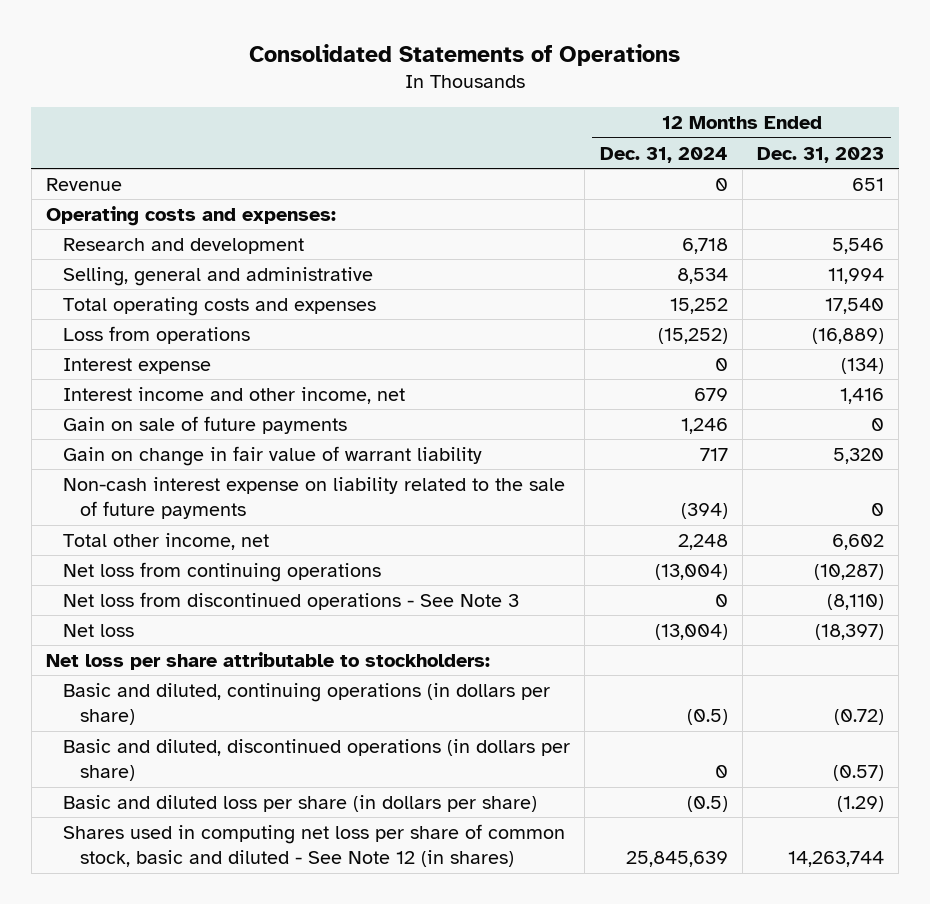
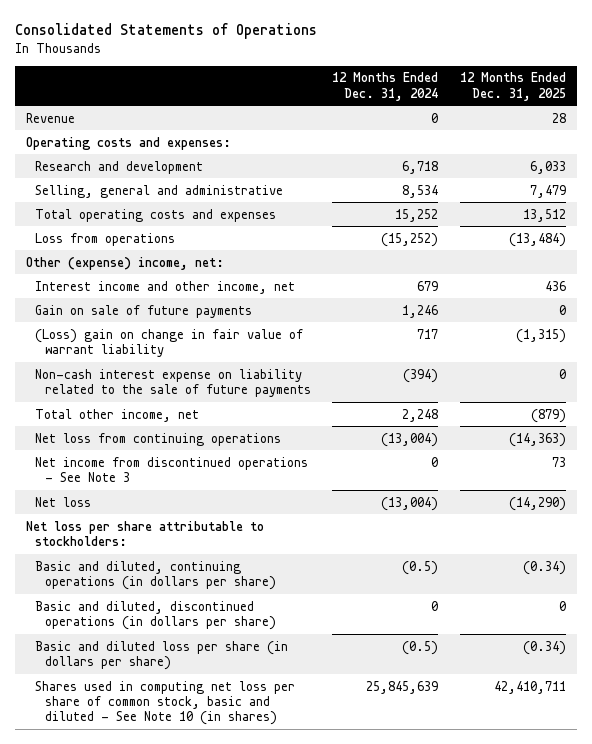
- | 12 Months Ended Dec. 31, 2024 | 12 Months Ended Dec. 31, 2023
+ | 12 Months Ended Dec. 31, 2024 | 12 Months Ended Dec. 31, 2025
- Interest expense | 0 | (134)
+ Other (expense) income, net:
- Gain on change in fair value of warrant liability | 717 | 5,320
+ (Loss) gain on change in fair value of warrant liability | 717 | (1,315)
- Net loss from discontinued operations - See Note 3 | 0 | (8,110)
+ Net income from discontinued operations - See Note 3 | 0 | 73
- Shares used in computing net loss per share of common stock, basic and diluted - See Note 12 (in shares) | 25,845,639 | 14,263,744
+ Shares used in computing net loss per share of common stock, basic and diluted - See Note 10 (in shares) | 25,845,639 | 42,410,711

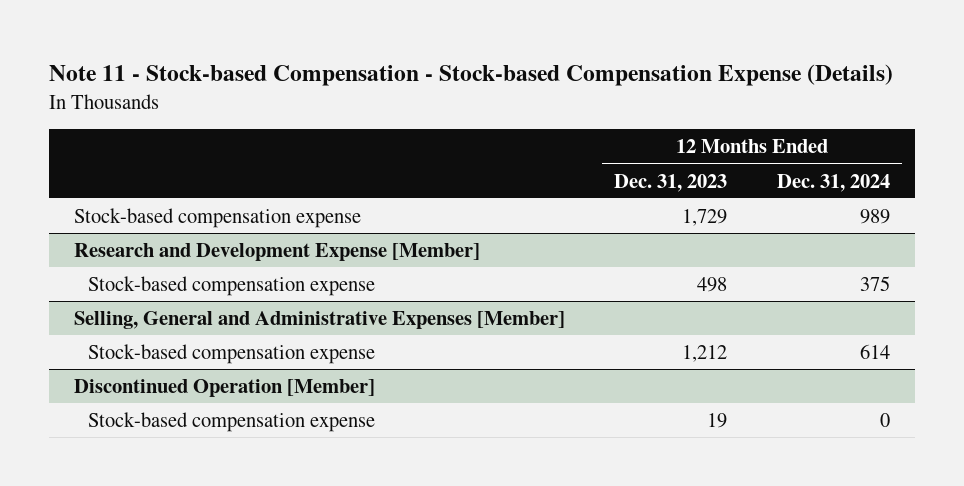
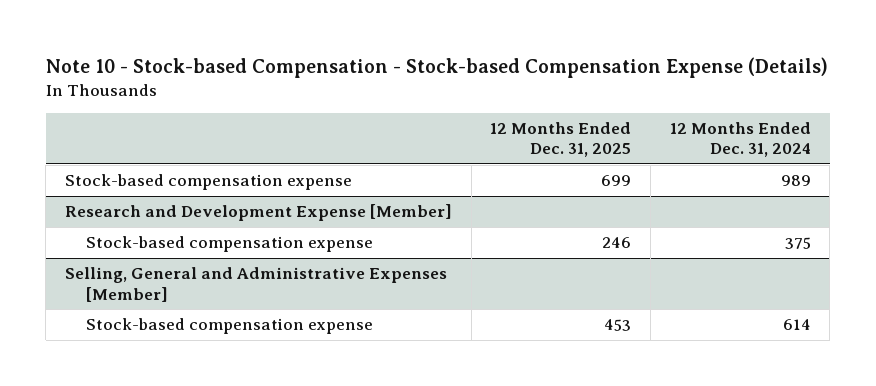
- Note 11 - Stock-based Compensation - Stock-based Compensation Expense (Details)
+ Note 10 - Stock-based Compensation - Stock-based Compensation Expense (Details)
- | 12 Months Ended Dec. 31, 2023 | 12 Months Ended Dec. 31, 2024
+ | 12 Months Ended Dec. 31, 2025 | 12 Months Ended Dec. 31, 2024
- Discontinued Operation [Member]
- Stock-based compensation expense | 19 | 0

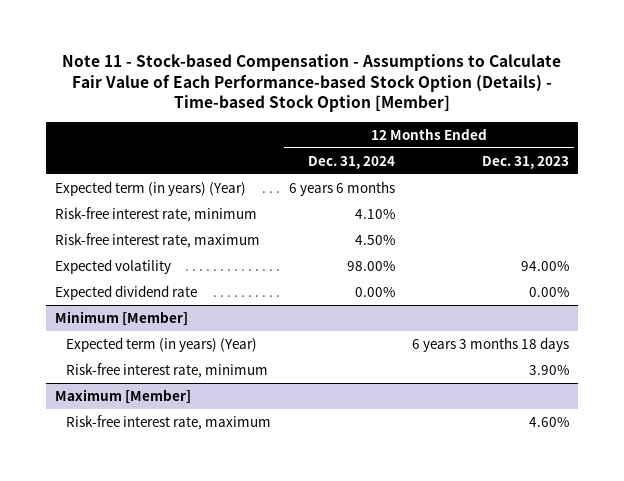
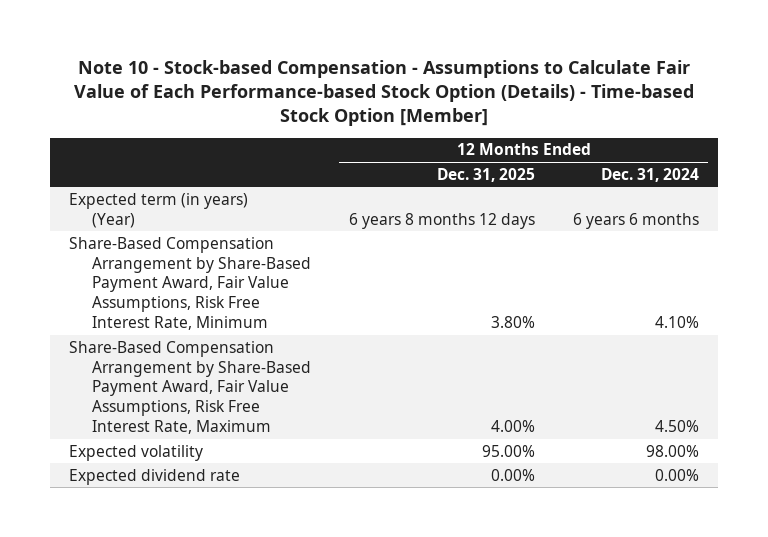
- Note 11 - Stock-based Compensation - Assumptions to Calculate Fair Value of Each Performance-based Stock Option (Details) - Time-based Stock Option [Member]
+ Note 10 - Stock-based Compensation - Assumptions to Calculate Fair Value of Each Performance-based Stock Option (Details) - Time-based Stock Option [Member]
- | 12 Months Ended Dec. 31, 2024 | 12 Months Ended Dec. 31, 2023
+ | 12 Months Ended Dec. 31, 2025 | 12 Months Ended Dec. 31, 2024
- Risk-free interest rate, minimum | 4.10% |
- Risk-free interest rate, maximum | 4.50% |
+ Share-Based Compensation Arrangement by Share-Based Payment Award, Fair Value Assumptions, Risk Free Interest Rate, Minimum | 3.80% | 4.10%
+ Share-Based Compensation Arrangement by Share-Based Payment Award, Fair Value Assumptions, Risk Free Interest Rate, Maximum | 4.00% | 4.50%
- Minimum [Member]
- Expected term (in years) (Year) | | 6 years 3 months 18 days
- Risk-free interest rate, minimum | | 3.90%
- Maximum [Member]
- Risk-free interest rate, maximum | | 4.60%

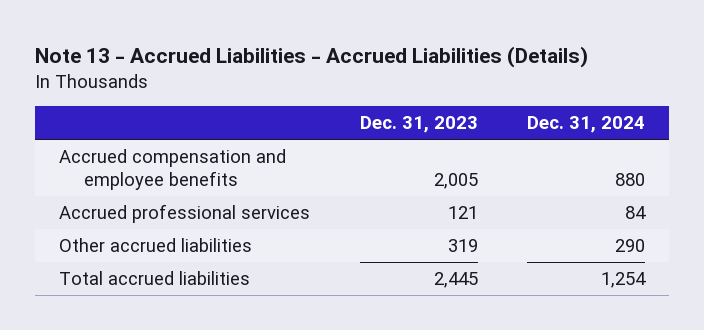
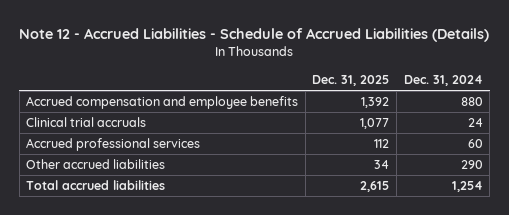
- Note 13 - Accrued Liabilities - Accrued Liabilities (Details)
+ Note 12 - Accrued Liabilities - Schedule of Accrued Liabilities (Details)
- | Dec. 31, 2023 | Dec. 31, 2024
+ | Dec. 31, 2025 | Dec. 31, 2024
- Accrued professional services | 121 | 84
+ Clinical trial accruals | 1,077 | 24
+ Accrued professional services | 112 | 60

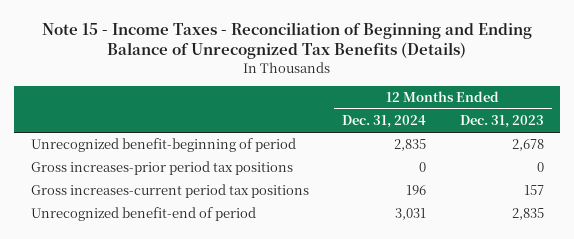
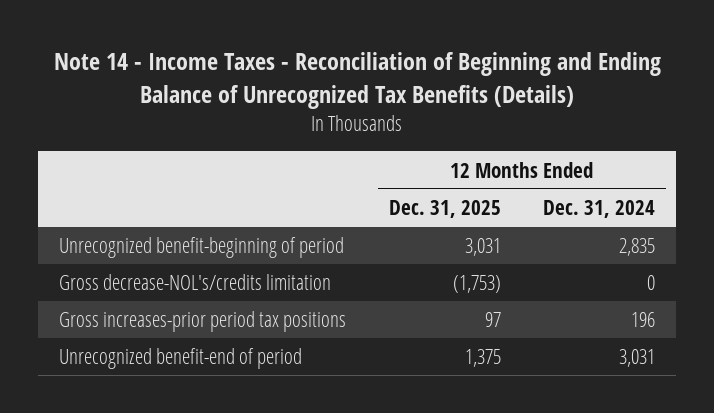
- Note 15 - Income Taxes - Reconciliation of Beginning and Ending Balance of Unrecognized Tax Benefits (Details)
+ Note 14 - Income Taxes - Reconciliation of Beginning and Ending Balance of Unrecognized Tax Benefits (Details)
- | 12 Months Ended Dec. 31, 2024 | 12 Months Ended Dec. 31, 2023
+ | 12 Months Ended Dec. 31, 2025 | 12 Months Ended Dec. 31, 2024
- Gross increases-prior period tax positions | 0 | 0
- Gross increases-current period tax positions | 196 | 157
+ Gross decrease-NOL's/credits limitation | (1,753) | 0
+ Gross increases-prior period tax positions | 97 | 196

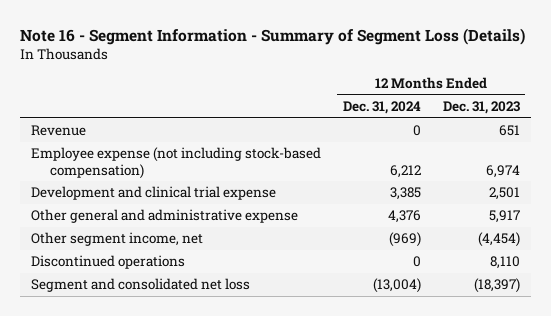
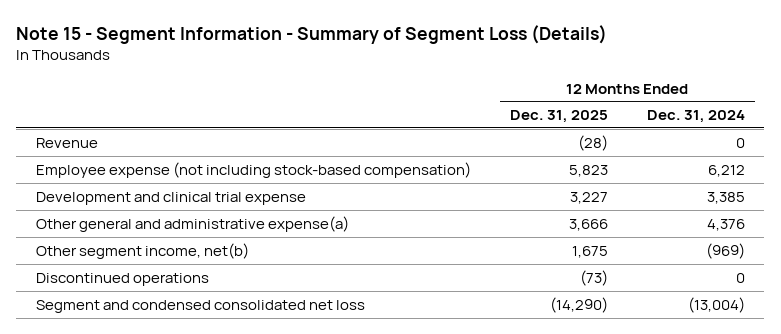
- Note 16 - Segment Information - Summary of Segment Loss (Details)
+ Note 15 - Segment Information - Summary of Segment Loss (Details)
- | 12 Months Ended Dec. 31, 2024 | 12 Months Ended Dec. 31, 2023
+ | 12 Months Ended Dec. 31, 2025 | 12 Months Ended Dec. 31, 2024
- Other general and administrative expense | 4,376 | 5,917
- Other segment income, net | (969) | (4,454)
+ Other general and administrative expense(a) | 3,666 | 4,376
+ Other segment income, net(b) | 1,675 | (969)
- Segment and consolidated net loss | (13,004) | (18,397)
+ Segment and condensed consolidated net loss | (14,290) | (13,004)

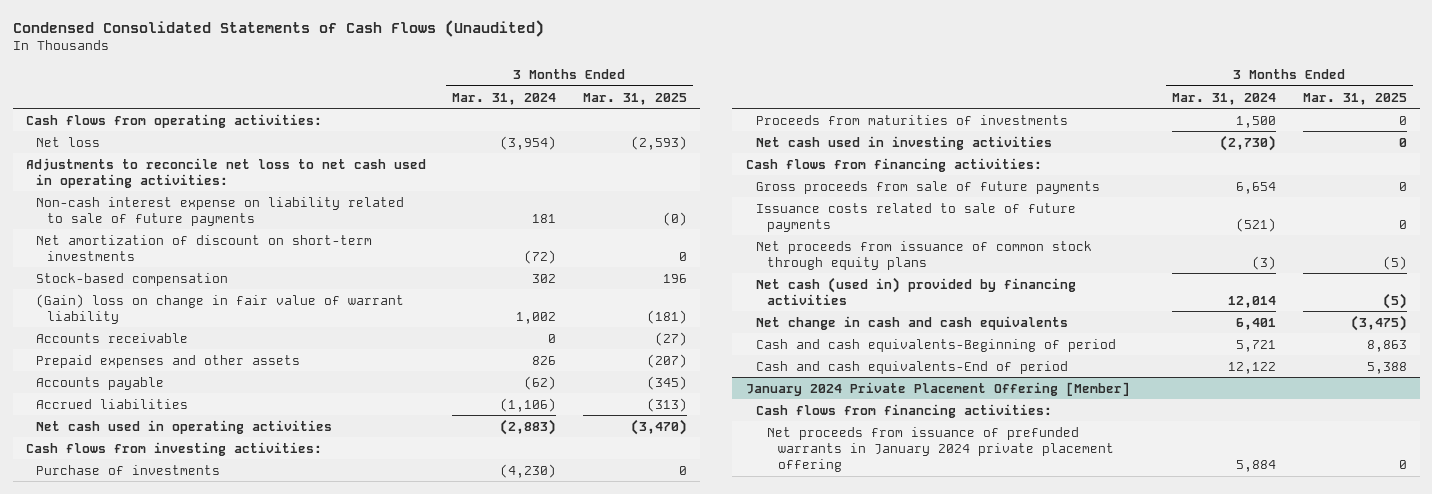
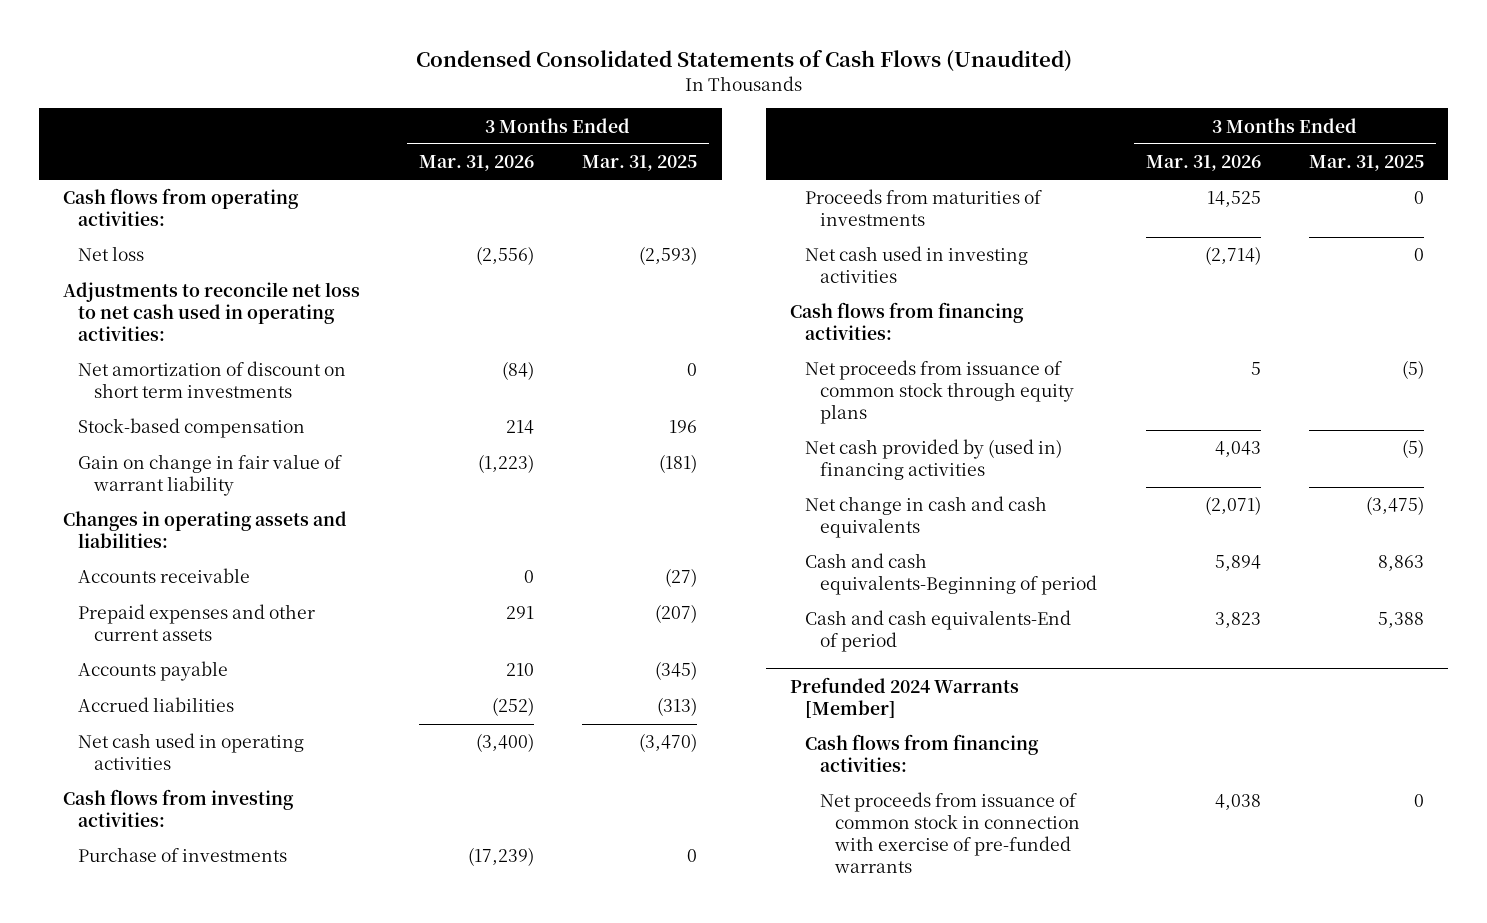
- | 3 Months Ended Mar. 31, 2024 | 3 Months Ended Mar. 31, 2025
+ | 3 Months Ended Mar. 31, 2026 | 3 Months Ended Mar. 31, 2025
- Non-cash interest expense on liability related to sale of future payments | 181 | (0)
- Net amortization of discount on short-term investments | (72) | 0
+ Net amortization of discount on short term investments | (84) | 0
- (Gain) loss on change in fair value of warrant liability | 1,002 | (181)
+ Gain on change in fair value of warrant liability | (1,223) | (181)
+ Changes in operating assets and liabilities:
- Prepaid expenses and other assets | 826 | (207)
+ Prepaid expenses and other current assets | 291 | (207)
- Gross proceeds from sale of future payments | 6,654 | 0
- Issuance costs related to sale of future payments | (521) | 0
- Net cash (used in) provided by financing activities | 12,014 | (5)
+ Net cash provided by (used in) financing activities | 4,043 | (5)
- January 2024 Private Placement Offering [Member]
+ Prefunded 2024 Warrants [Member]
- Net proceeds from issuance of prefunded warrants in January 2024 private placement offering | 5,884 | 0
+ Net proceeds from issuance of common stock in connection with exercise of pre-funded warrants | 4,038 | 0

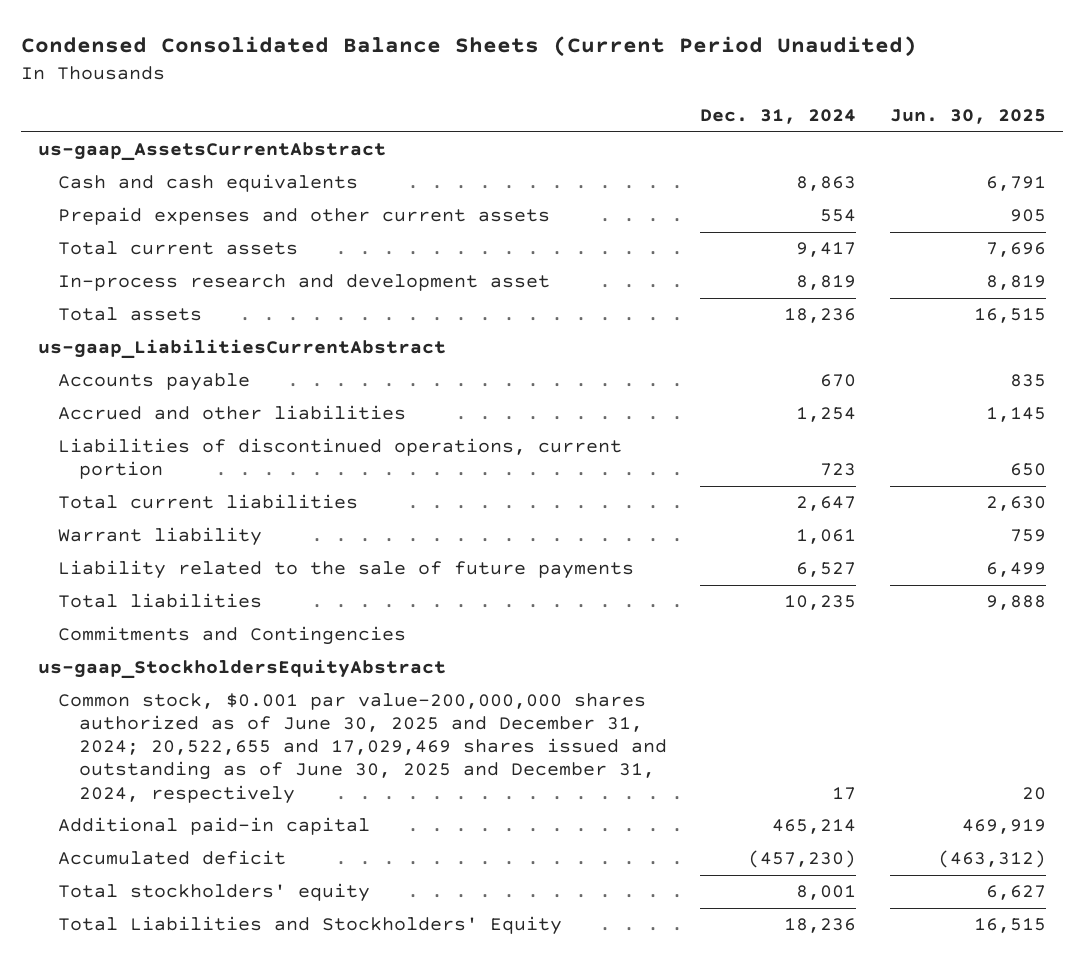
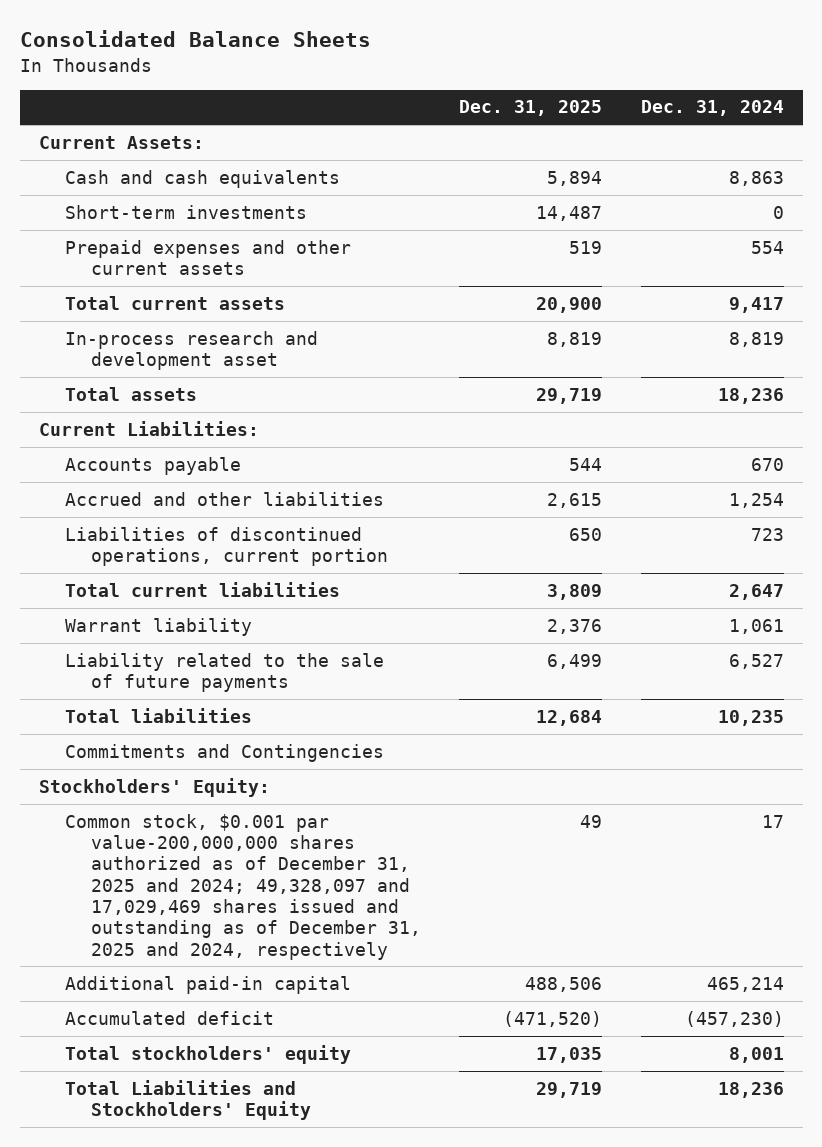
- Condensed Consolidated Balance Sheets (Current Period Unaudited)
+ Consolidated Balance Sheets
- | Dec. 31, 2024 | Jun. 30, 2025
+ | Dec. 31, 2025 | Dec. 31, 2024
- us-gaap_AssetsCurrentAbstract
+ Current Assets:
+ Short-term investments | 14,487 | 0
- us-gaap_LiabilitiesCurrentAbstract
+ Current Liabilities:
- us-gaap_StockholdersEquityAbstract
- Common stock, $0.001 par value-200,000,000 shares authorized as of June 30, 2025 and December 31, 2024; 20,522,655 and 17,029,469 shares issued and outstanding as of June 30, 2025 and December 31, 2024, respectively | 17 | 20
+ Stockholders' Equity:
+ Common stock, $0.001 par value-200,000,000 shares authorized as of December 31, 2025 and 2024; 49,328,097 and 17,029,469 shares issued and outstanding as of December 31, 2025 and 2024, respectively | 49 | 17

